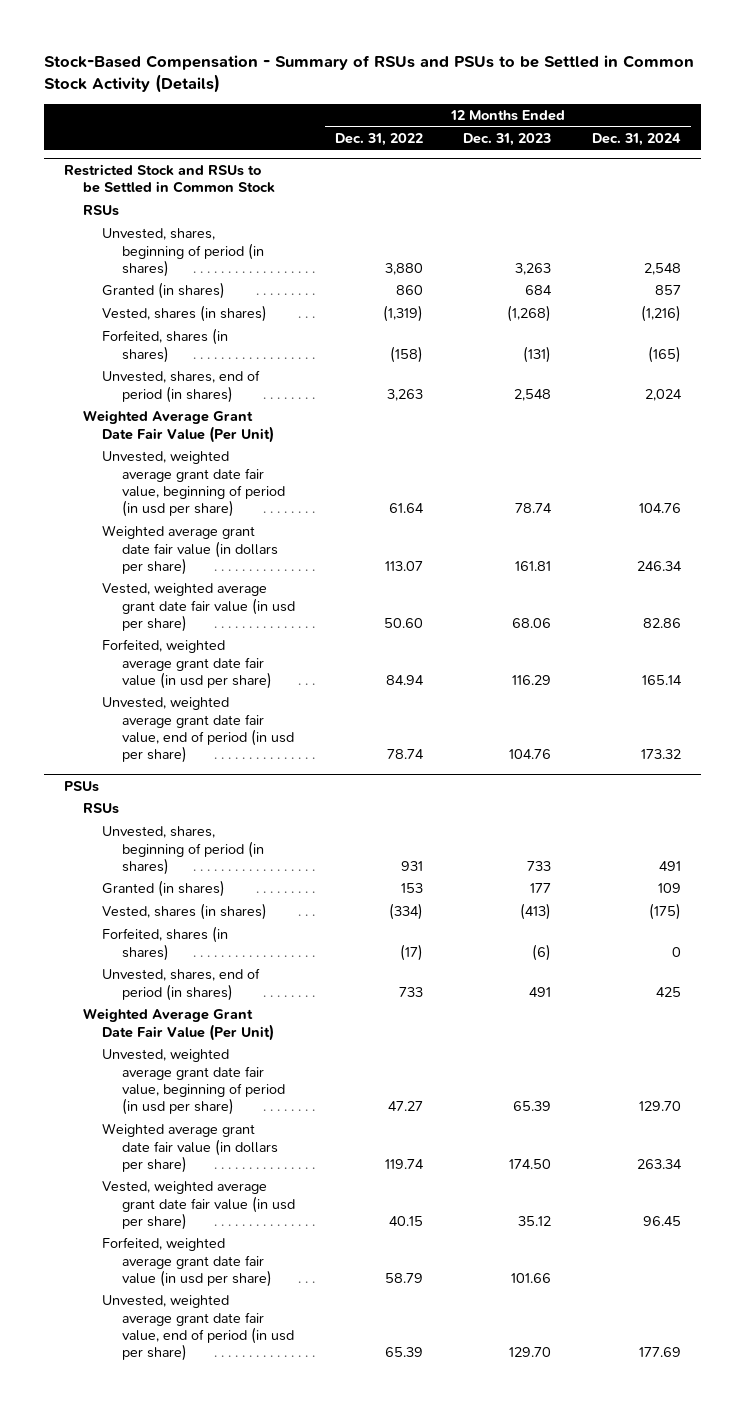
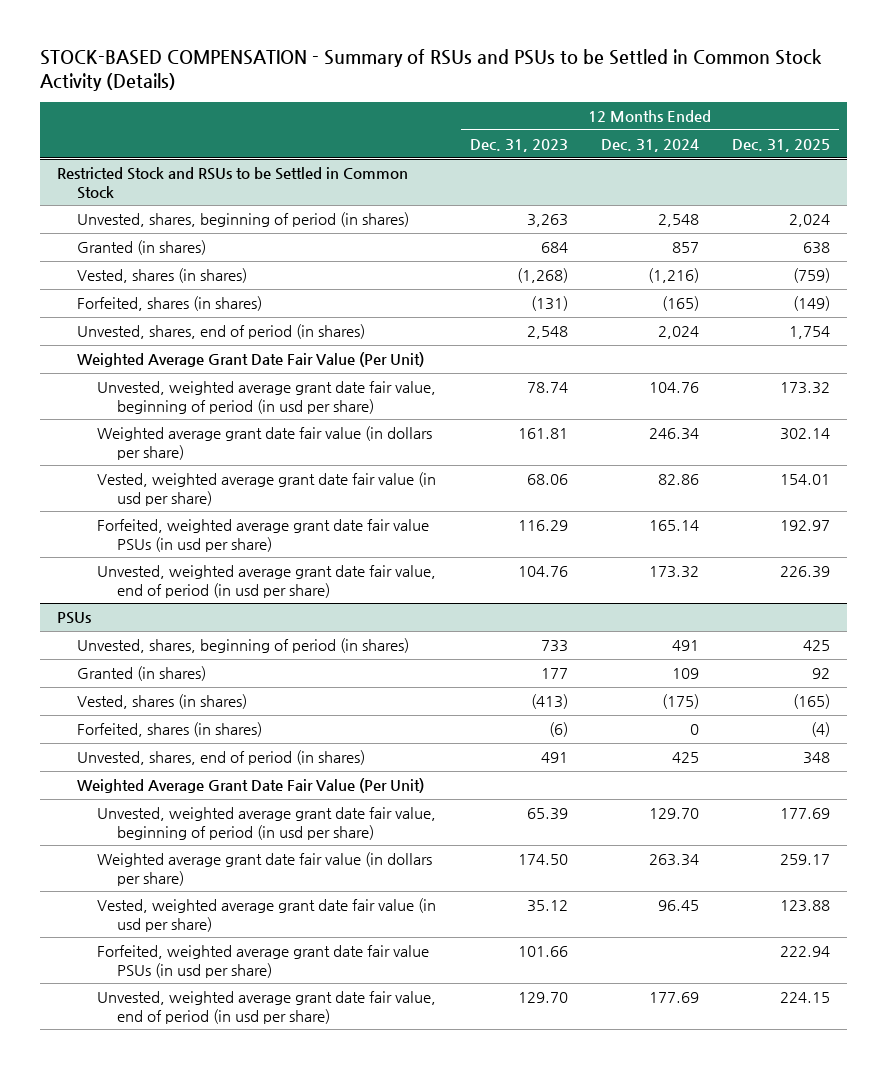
- Stock-Based Compensation - Summary of RSUs and PSUs to be Settled in Common Stock Activity (Details)
+ STOCK-BASED COMPENSATION - Summary of RSUs and PSUs to be Settled in Common Stock Activity (Details)
- | 12 Months Ended Dec. 31, 2022 | 12 Months Ended Dec. 31, 2023 | 12 Months Ended Dec. 31, 2024
+ | 12 Months Ended Dec. 31, 2023 | 12 Months Ended Dec. 31, 2024 | 12 Months Ended Dec. 31, 2025
@ Restricted Stock and RSUs to be Settled in Common Stock
- RSUs
- Forfeited, weighted average grant date fair value (in usd per share) | 84.94 | 116.29 | 165.14
+ Forfeited, weighted average grant date fair value PSUs (in usd per share) | 116.29 | 165.14 | 192.97
@ PSUs
- RSUs
- Forfeited, weighted average grant date fair value (in usd per share) | 58.79 | 101.66 |
+ Forfeited, weighted average grant date fair value PSUs (in usd per share) | 101.66 | | 222.94

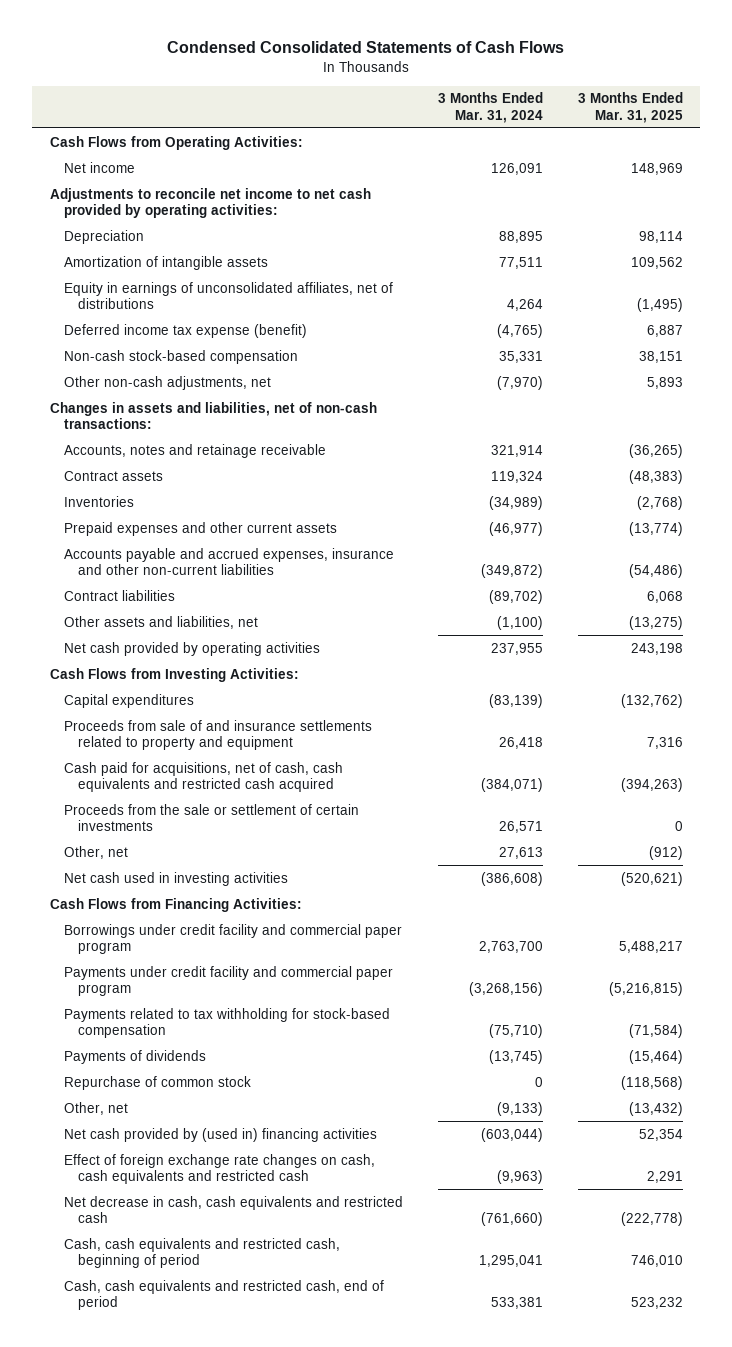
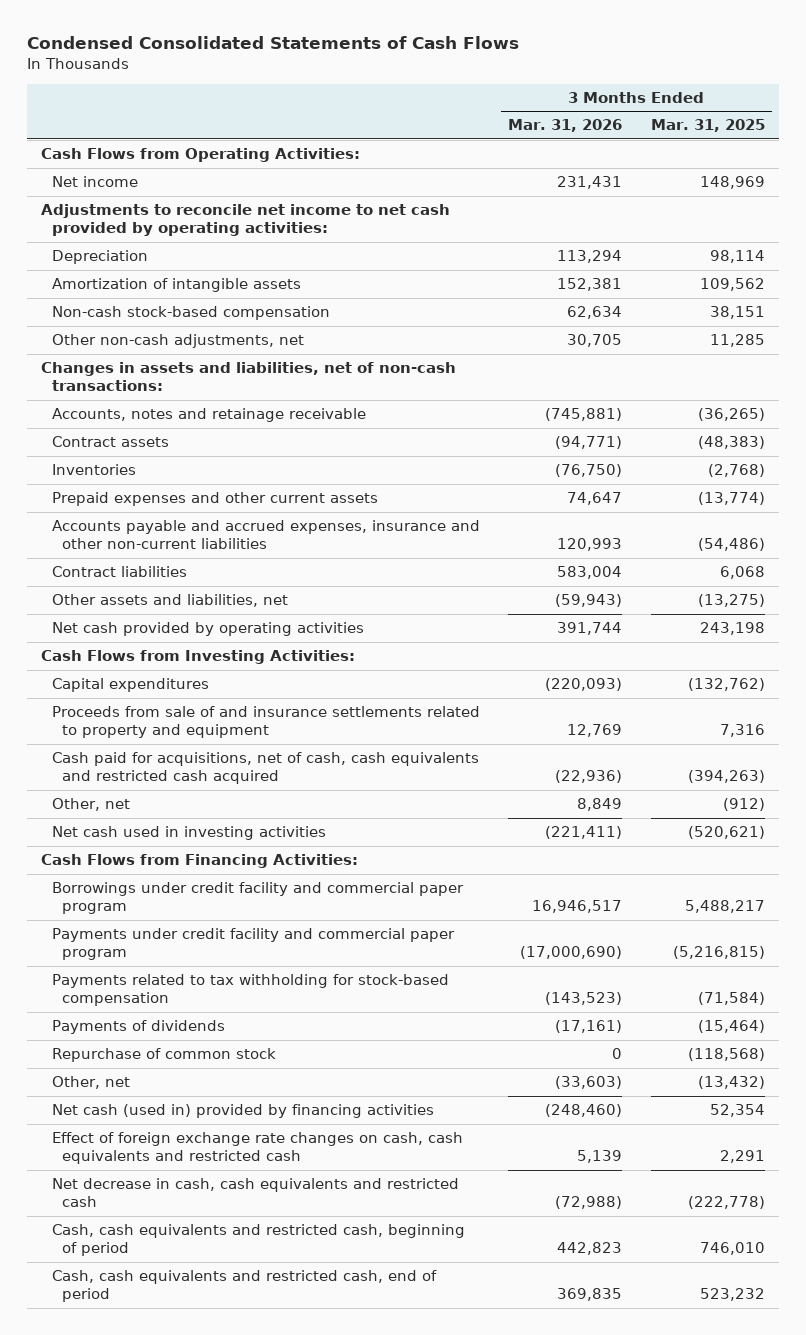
- | 3 Months Ended Mar. 31, 2024 | 3 Months Ended Mar. 31, 2025
+ | 3 Months Ended Mar. 31, 2026 | 3 Months Ended Mar. 31, 2025
- Equity in earnings of unconsolidated affiliates, net of distributions | 4,264 | (1,495)
- Deferred income tax expense (benefit) | (4,765) | 6,887
- Other non-cash adjustments, net | (7,970) | 5,893
+ Other non-cash adjustments, net | 30,705 | 11,285
- Proceeds from the sale or settlement of certain investments | 26,571 | 0
- Net cash provided by (used in) financing activities | (603,044) | 52,354
+ Net cash (used in) provided by financing activities | (248,460) | 52,354

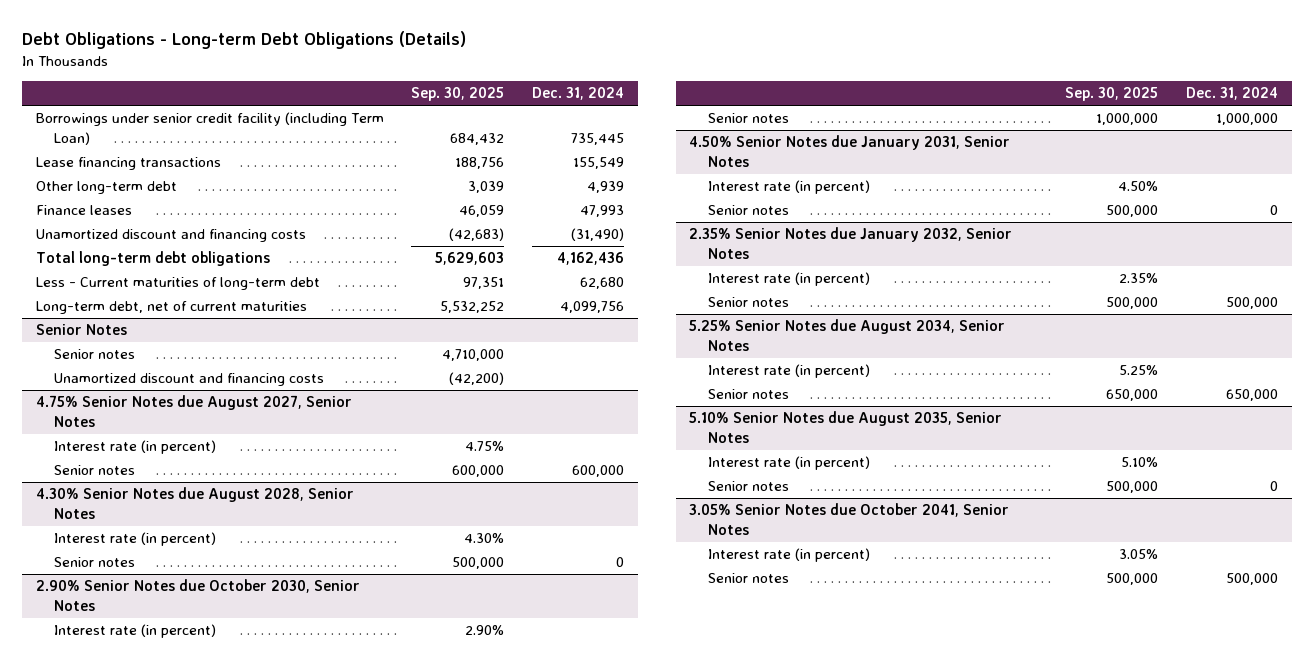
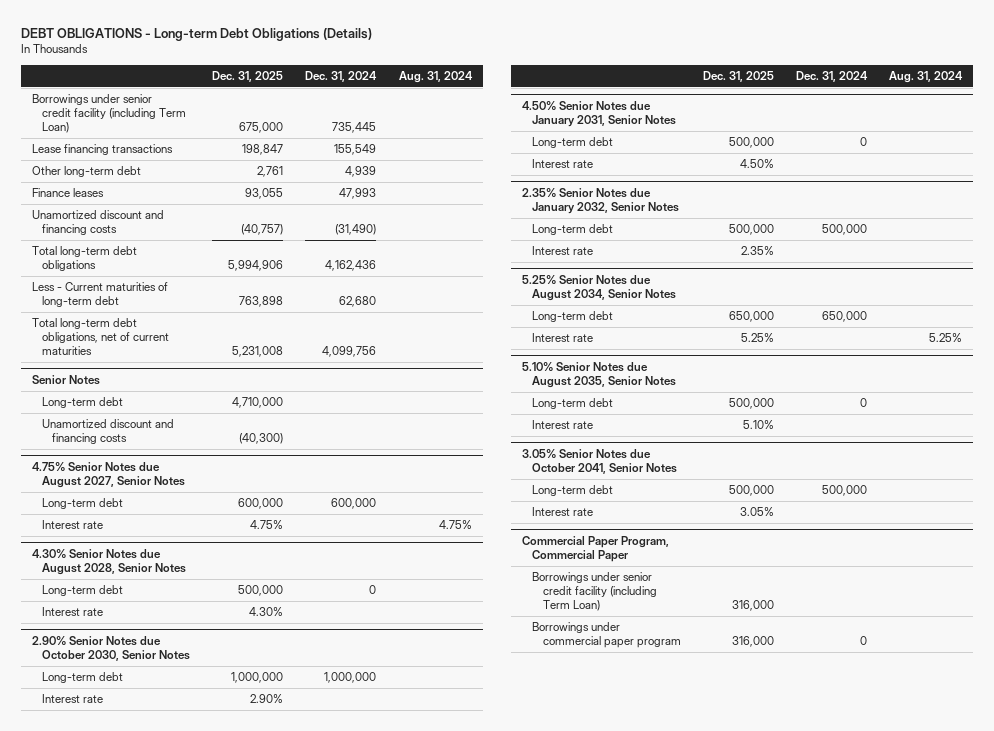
- Debt Obligations - Long-term Debt Obligations (Details)
+ DEBT OBLIGATIONS - Long-term Debt Obligations (Details)
- | Sep. 30, 2025 | Dec. 31, 2024
+ | Dec. 31, 2025 | Dec. 31, 2024 | Aug. 31, 2024
- Long-term debt, net of current maturities | 5,532,252 | 4,099,756
+ Total long-term debt obligations, net of current maturities | 5,231,008 | 4,099,756 |
@ Senior Notes
- Senior notes | 4,710,000 |
+ Long-term debt | 4,710,000 | |
@ 4.75% Senior Notes due August 2027, Senior Notes
- Interest rate (in percent) | 4.75% |
- Senior notes | 600,000 | 600,000
+ Long-term debt | 600,000 | 600,000 |
+ Interest rate | 4.75% | | 4.75%
@ 4.30% Senior Notes due August 2028, Senior Notes
- Interest rate (in percent) | 4.30% |
- Senior notes | 500,000 | 0
+ Long-term debt | 500,000 | 0 |
+ Interest rate | 4.30% | |
@ 2.90% Senior Notes due October 2030, Senior Notes
- Interest rate (in percent) | 2.90% |
- Senior notes | 1,000,000 | 1,000,000
+ Long-term debt | 1,000,000 | 1,000,000 |
+ Interest rate | 2.90% | |
@ 4.50% Senior Notes due January 2031, Senior Notes
- Interest rate (in percent) | 4.50% |
- Senior notes | 500,000 | 0
+ Long-term debt | 500,000 | 0 |
+ Interest rate | 4.50% | |
@ 2.35% Senior Notes due January 2032, Senior Notes
- Interest rate (in percent) | 2.35% |
- Senior notes | 500,000 | 500,000
+ Long-term debt | 500,000 | 500,000 |
+ Interest rate | 2.35% | |
@ 5.25% Senior Notes due August 2034, Senior Notes
- Interest rate (in percent) | 5.25% |
- Senior notes | 650,000 | 650,000
+ Long-term debt | 650,000 | 650,000 |
+ Interest rate | 5.25% | | 5.25%
@ 5.10% Senior Notes due August 2035, Senior Notes
- Interest rate (in percent) | 5.10% |
- Senior notes | 500,000 | 0
+ Long-term debt | 500,000 | 0 |
+ Interest rate | 5.10% | |
@ 3.05% Senior Notes due October 2041, Senior Notes
- Interest rate (in percent) | 3.05% |
- Senior notes | 500,000 | 500,000
+ Long-term debt | 500,000 | 500,000 |
+ Interest rate | 3.05% | |
+ Commercial Paper Program, Commercial Paper
+ Borrowings under senior credit facility (including Term Loan) | 316,000 | |
+ Borrowings under commercial paper program | 316,000 | 0 |

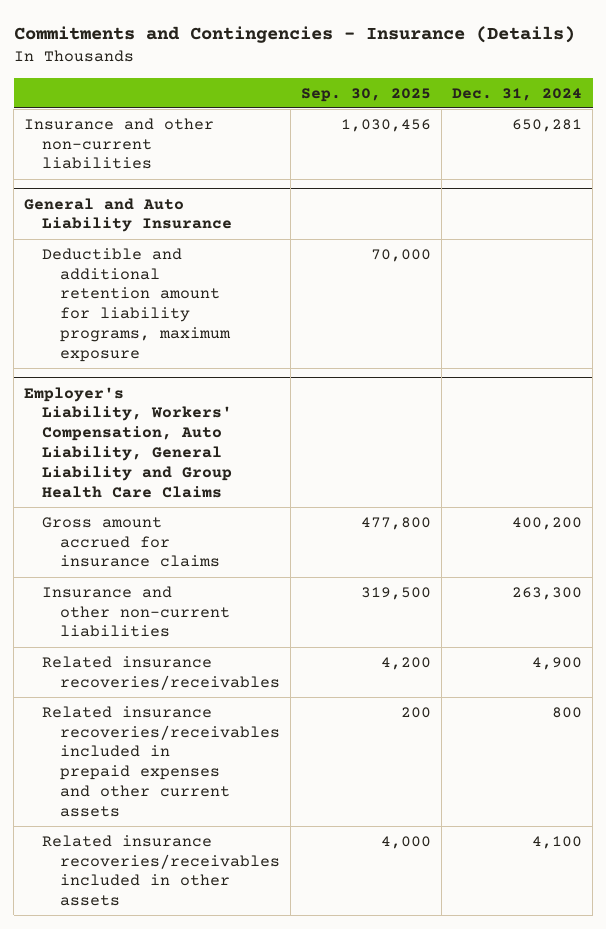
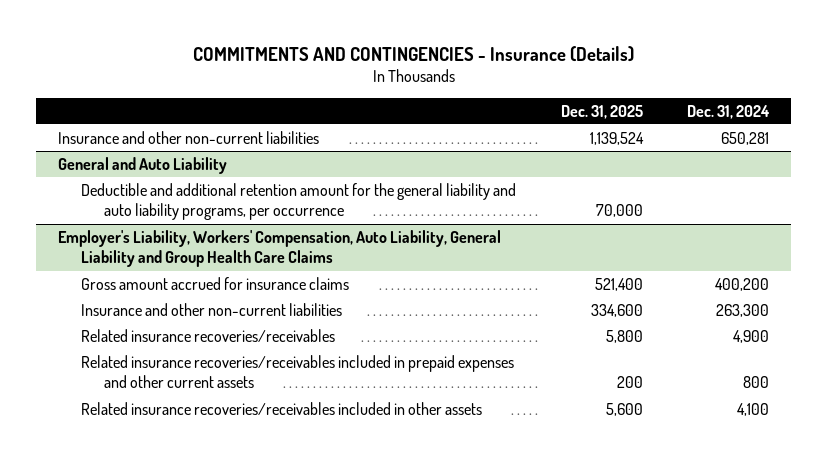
- Commitments and Contingencies - Insurance (Details)
+ COMMITMENTS AND CONTINGENCIES - Insurance (Details)
- | Sep. 30, 2025 | Dec. 31, 2024
+ | Dec. 31, 2025 | Dec. 31, 2024
- General and Auto Liability Insurance
- Deductible and additional retention amount for liability programs, maximum exposure | 70,000 |
+ General and Auto Liability
+ Deductible and additional retention amount for the general liability and auto liability programs, per occurrence | 70,000 |

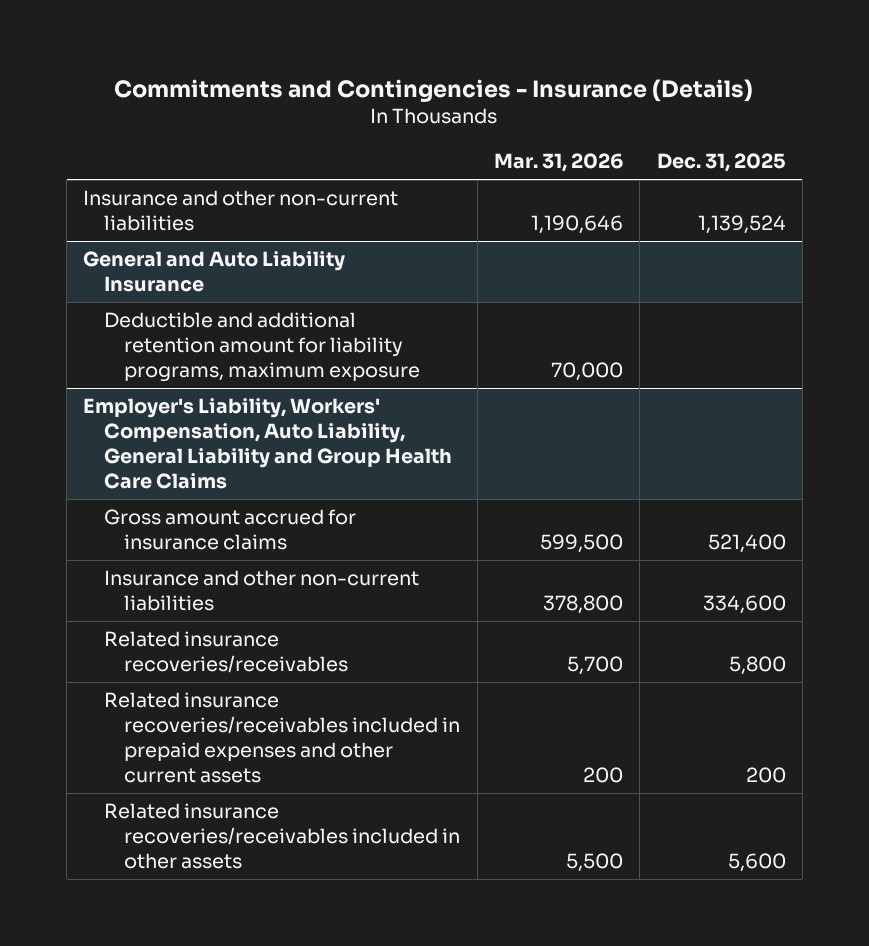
- COMMITMENTS AND CONTINGENCIES - Insurance (Details)
+ Commitments and Contingencies - Insurance (Details)
- | Dec. 31, 2025 | Dec. 31, 2024
+ | Mar. 31, 2026 | Dec. 31, 2025
- General and Auto Liability
- Deductible and additional retention amount for the general liability and auto liability programs, per occurrence | 70,000 |
+ General and Auto Liability Insurance
+ Deductible and additional retention amount for liability programs, maximum exposure | 70,000 |

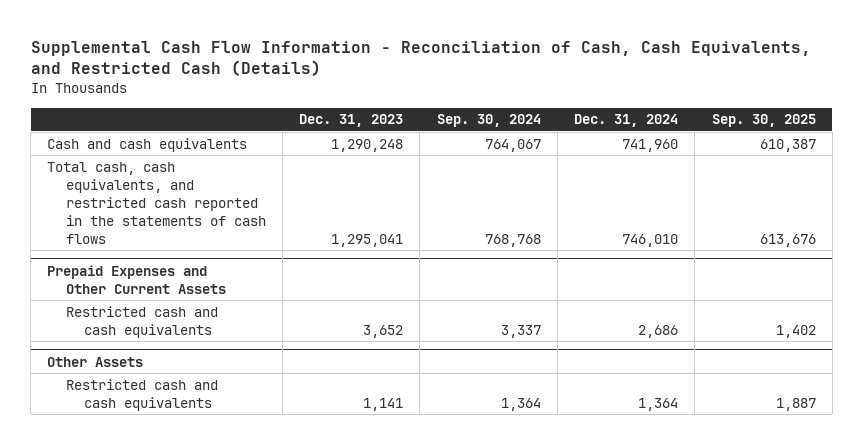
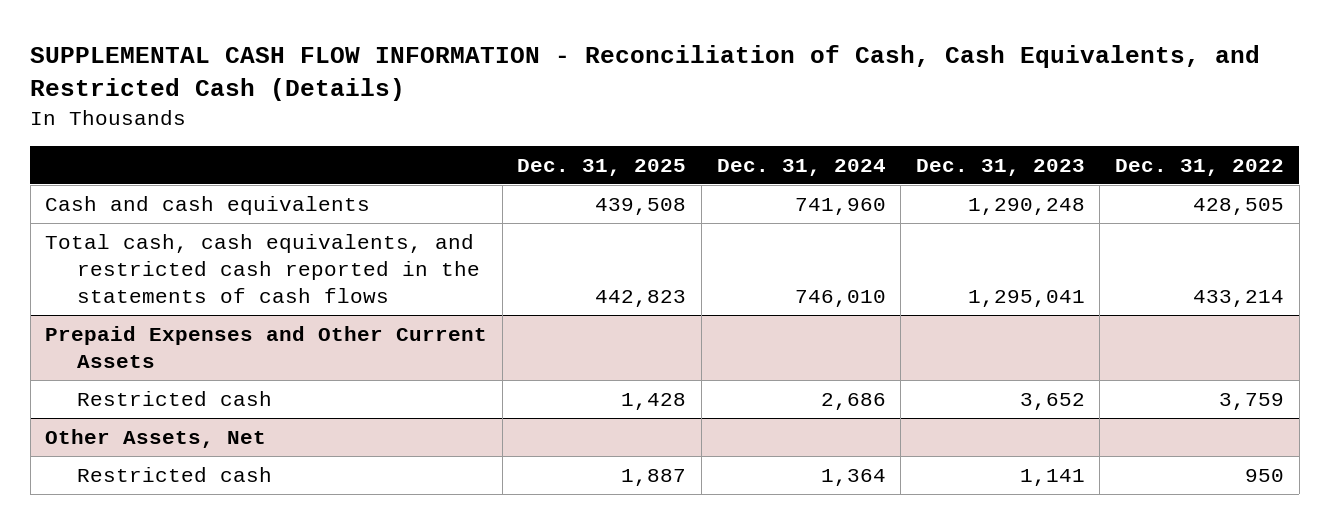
- Supplemental Cash Flow Information - Reconciliation of Cash, Cash Equivalents, and Restricted Cash (Details)
+ SUPPLEMENTAL CASH FLOW INFORMATION - Reconciliation of Cash, Cash Equivalents, and Restricted Cash (Details)
- | Dec. 31, 2023 | Sep. 30, 2024 | Dec. 31, 2024 | Sep. 30, 2025
+ | Dec. 31, 2025 | Dec. 31, 2024 | Dec. 31, 2023 | Dec. 31, 2022
@ Prepaid Expenses and Other Current Assets
- Restricted cash and cash equivalents | 3,652 | 3,337 | 2,686 | 1,402
- Other Assets
- Restricted cash and cash equivalents | 1,141 | 1,364 | 1,364 | 1,887
@ Prepaid Expenses and Other Current Assets
+ Restricted cash | 1,428 | 2,686 | 3,652 | 3,759
+ Other Assets, Net
+ Restricted cash | 1,887 | 1,364 | 1,141 | 950

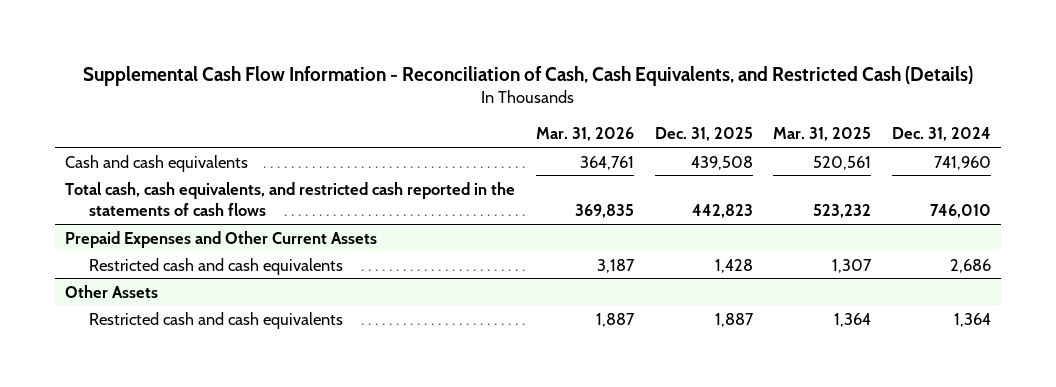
- SUPPLEMENTAL CASH FLOW INFORMATION - Reconciliation of Cash, Cash Equivalents, and Restricted Cash (Details)
+ Supplemental Cash Flow Information - Reconciliation of Cash, Cash Equivalents, and Restricted Cash (Details)
- | Dec. 31, 2025 | Dec. 31, 2024 | Dec. 31, 2023 | Dec. 31, 2022
+ | Mar. 31, 2026 | Dec. 31, 2025 | Mar. 31, 2025 | Dec. 31, 2024
@ Prepaid Expenses and Other Current Assets
- Restricted cash | 1,428 | 2,686 | 3,652 | 3,759
- Other Assets, Net
- Restricted cash | 1,887 | 1,364 | 1,141 | 950
@ Prepaid Expenses and Other Current Assets
+ Restricted cash and cash equivalents | 3,187 | 1,428 | 1,307 | 2,686
+ Other Assets
+ Restricted cash and cash equivalents | 1,887 | 1,887 | 1,364 | 1,364

